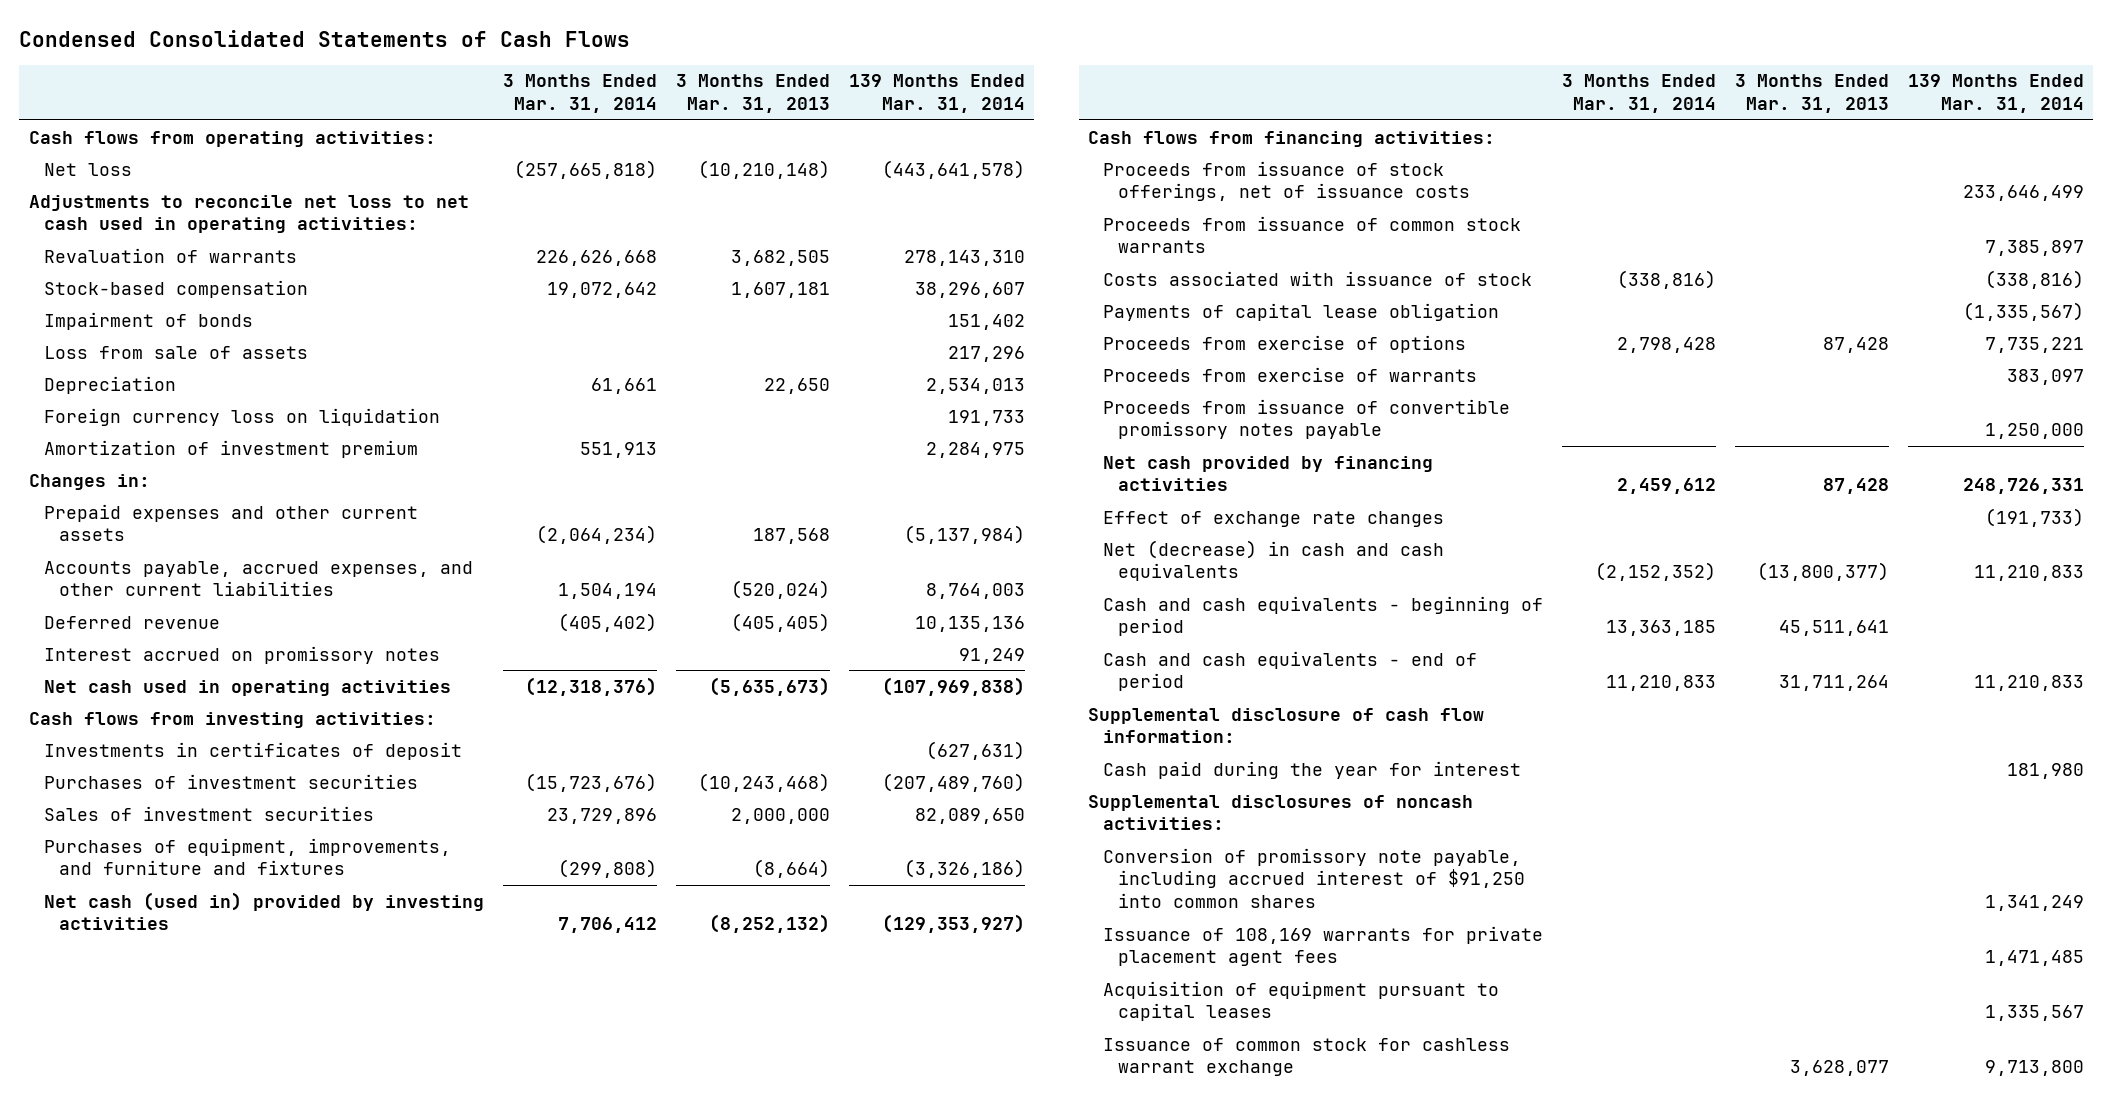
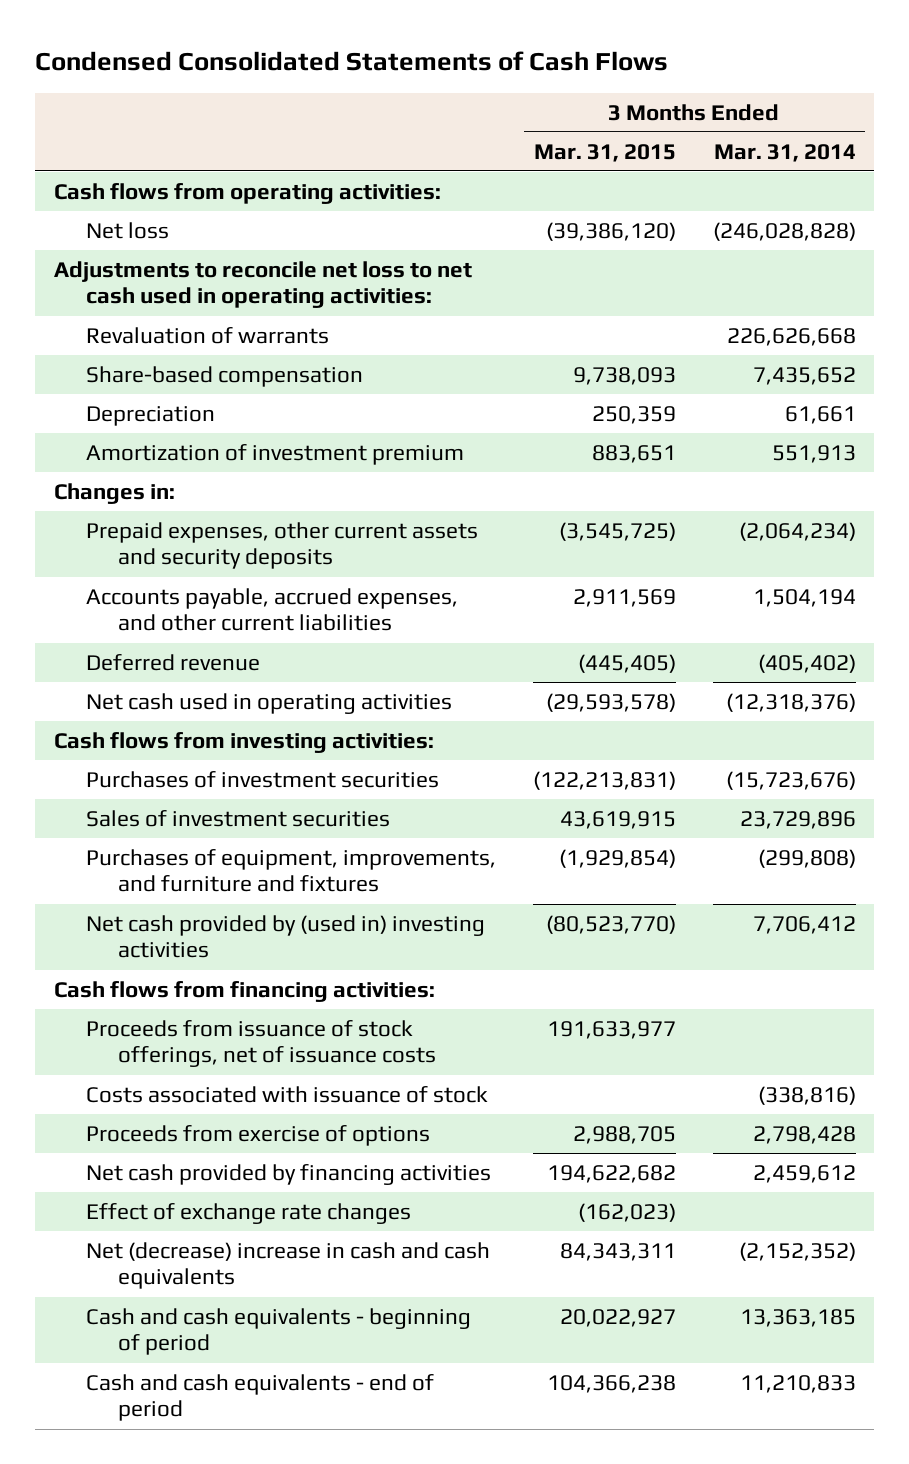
- | 3 Months Ended Mar. 31, 2014 | 3 Months Ended Mar. 31, 2013 | 139 Months Ended Mar. 31, 2014
+ | 3 Months Ended Mar. 31, 2015 | 3 Months Ended Mar. 31, 2014
- Net loss | (257,665,818) | (10,210,148) | (443,641,578)
+ Net loss | (39,386,120) | (246,028,828)
- Stock-based compensation | 19,072,642 | 1,607,181 | 38,296,607
- Impairment of bonds | | | 151,402
- Loss from sale of assets | | | 217,296
+ Share-based compensation | 9,738,093 | 7,435,652
- Foreign currency loss on liquidation | | | 191,733
- Prepaid expenses and other current assets | (2,064,234) | 187,568 | (5,137,984)
+ Prepaid expenses, other current assets and security deposits | (3,545,725) | (2,064,234)
- Interest accrued on promissory notes | | | 91,249
- Investments in certificates of deposit | | | (627,631)
- Net cash (used in) provided by investing activities | 7,706,412 | (8,252,132) | (129,353,927)
+ Net cash provided by (used in) investing activities | (80,523,770) | 7,706,412
- Proceeds from issuance of common stock warrants | | | 7,385,897
- Payments of capital lease obligation | | | (1,335,567)
- Proceeds from exercise of warrants | | | 383,097
- Proceeds from issuance of convertible promissory notes payable | | | 1,250,000
- Net (decrease) in cash and cash equivalents | (2,152,352) | (13,800,377) | 11,210,833
+ Net (decrease) increase in cash and cash equivalents | 84,343,311 | (2,152,352)
- Supplemental disclosure of cash flow information:
- Cash paid during the year for interest | | | 181,980
- Supplemental disclosures of noncash activities:
- Conversion of promissory note payable, including accrued interest of $91,250 into common shares | | | 1,341,249
- Issuance of 108,169 warrants for private placement agent fees | | | 1,471,485
- Acquisition of equipment pursuant to capital leases | | | 1,335,567
- Issuance of common stock for cashless warrant exchange | | 3,628,077 | 9,713,800

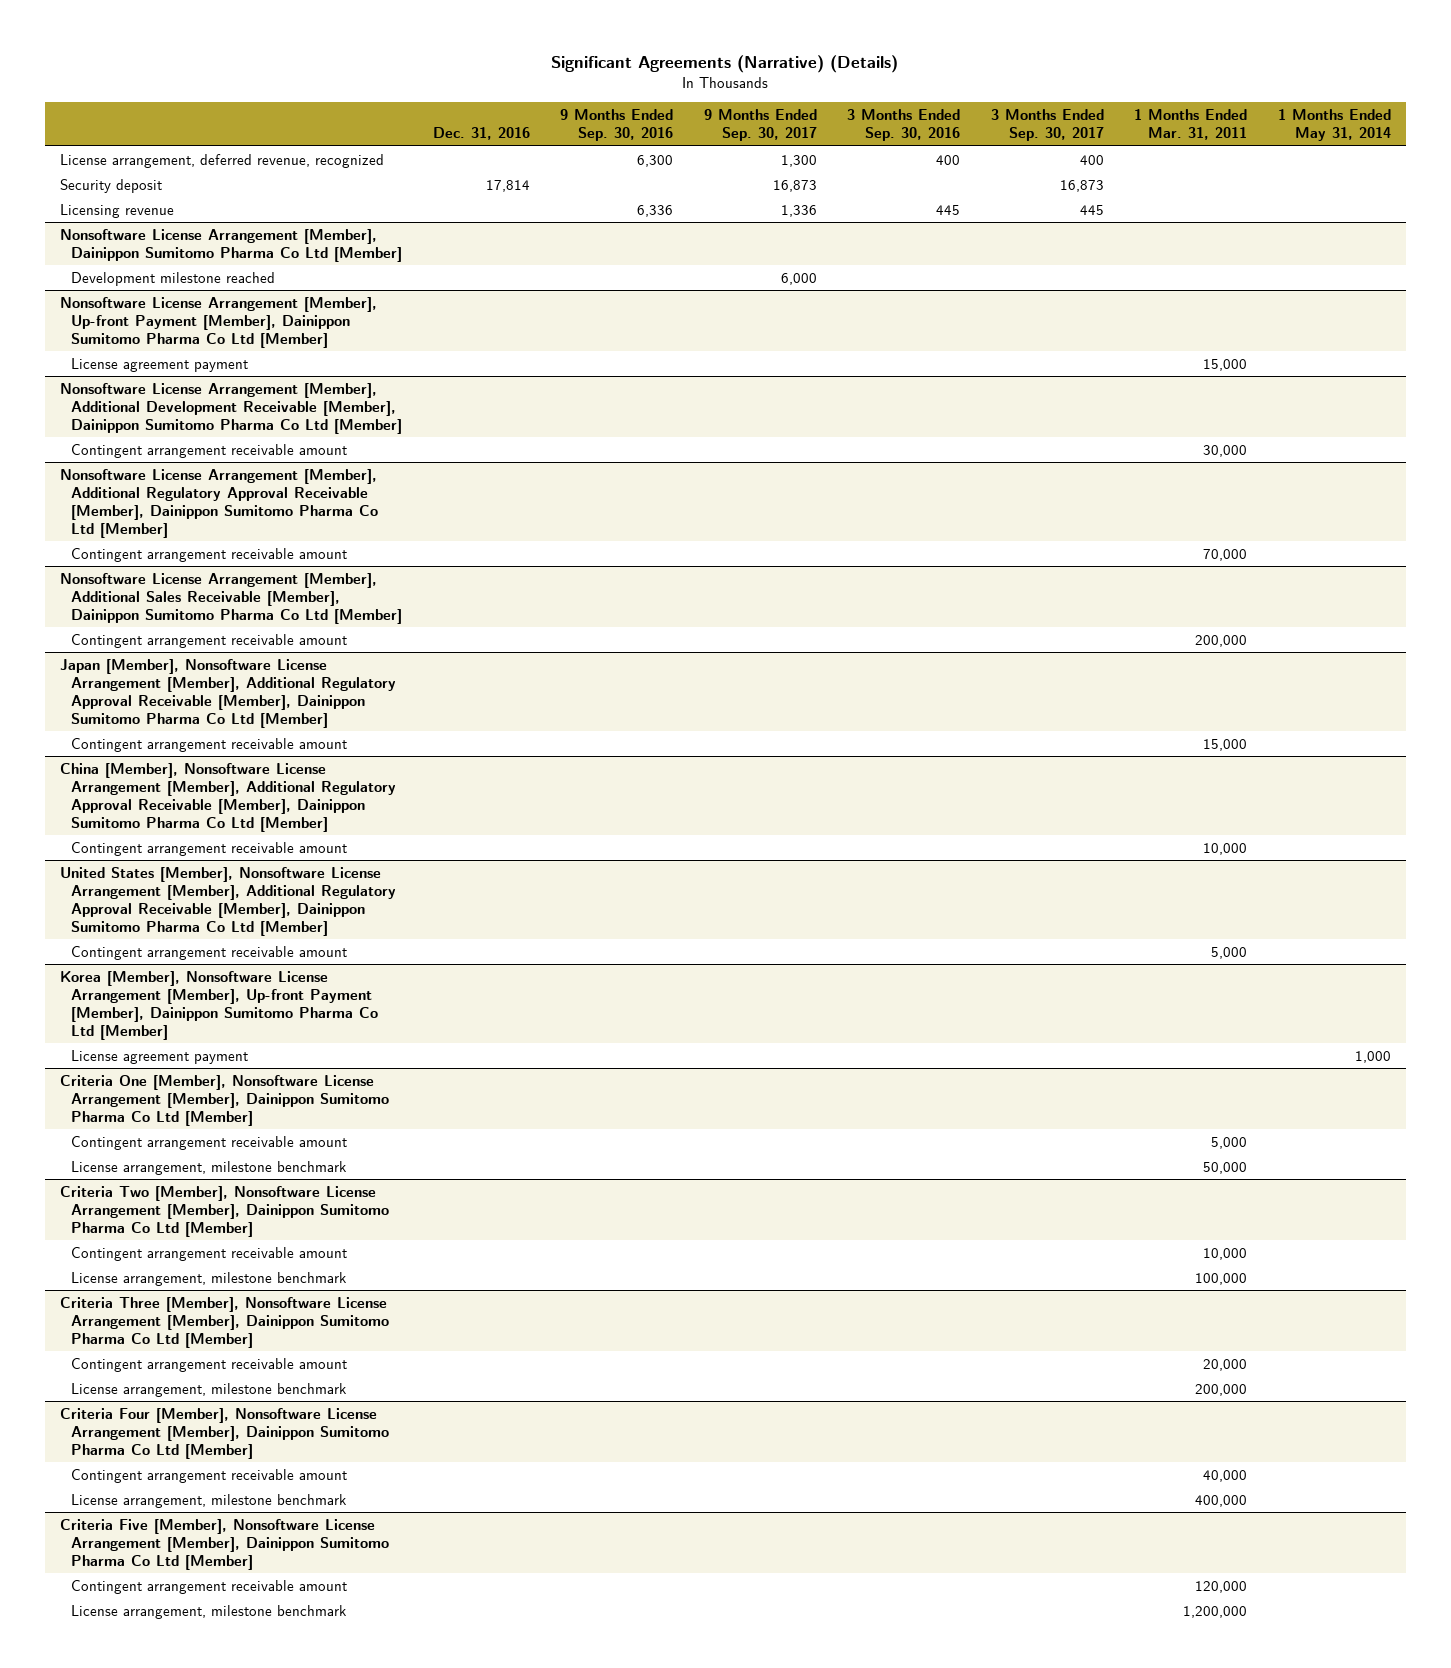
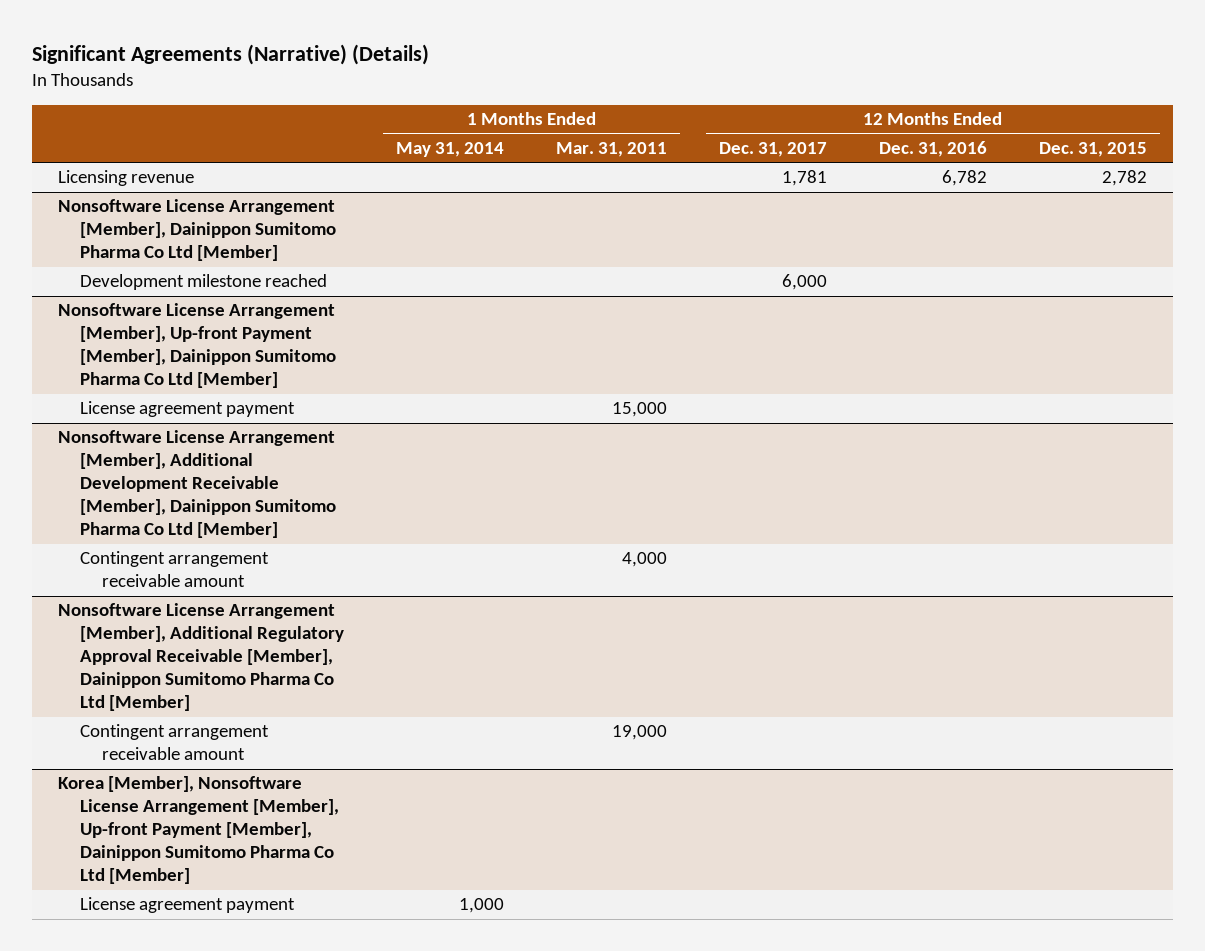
- | Dec. 31, 2016 | 9 Months Ended Sep. 30, 2016 | 9 Months Ended Sep. 30, 2017 | 3 Months Ended Sep. 30, 2016 | 3 Months Ended Sep. 30, 2017 | 1 Months Ended Mar. 31, 2011 | 1 Months Ended May 31, 2014
+ | 1 Months Ended May 31, 2014 | 1 Months Ended Mar. 31, 2011 | 12 Months Ended Dec. 31, 2017 | 12 Months Ended Dec. 31, 2016 | 12 Months Ended Dec. 31, 2015
- License arrangement, deferred revenue, recognized | | 6,300 | 1,300 | 400 | 400 | |
- Security deposit | 17,814 | | 16,873 | | 16,873 | |
@ Nonsoftware License Arrangement [Member], Additional Development Receivable [Member], Dainippon Sumitomo Pharma Co Ltd [Member]
- Contingent arrangement receivable amount | | | | | | 30,000 |
+ Contingent arrangement receivable amount | | 4,000 | | |
@ Nonsoftware License Arrangement [Member], Additional Regulatory Approval Receivable [Member], Dainippon Sumitomo Pharma Co Ltd [Member]
- Contingent arrangement receivable amount | | | | | | 70,000 |
- Nonsoftware License Arrangement [Member], Additional Sales Receivable [Member], Dainippon Sumitomo Pharma Co Ltd [Member]
- Contingent arrangement receivable amount | | | | | | 200,000 |
- Japan [Member], Nonsoftware License Arrangement [Member], Additional Regulatory Approval Receivable [Member], Dainippon Sumitomo Pharma Co Ltd [Member]
- Contingent arrangement receivable amount | | | | | | 15,000 |
- China [Member], Nonsoftware License Arrangement [Member], Additional Regulatory Approval Receivable [Member], Dainippon Sumitomo Pharma Co Ltd [Member]
- Contingent arrangement receivable amount | | | | | | 10,000 |
- United States [Member], Nonsoftware License Arrangement [Member], Additional Regulatory Approval Receivable [Member], Dainippon Sumitomo Pharma Co Ltd [Member]
- Contingent arrangement receivable amount | | | | | | 5,000 |
@ Nonsoftware License Arrangement [Member], Additional Regulatory Approval Receivable [Member], Dainippon Sumitomo Pharma Co Ltd [Member]
+ Contingent arrangement receivable amount | | 19,000 | | |
- Criteria One [Member], Nonsoftware License Arrangement [Member], Dainippon Sumitomo Pharma Co Ltd [Member]
- Contingent arrangement receivable amount | | | | | | 5,000 |
- License arrangement, milestone benchmark | | | | | | 50,000 |
- Criteria Two [Member], Nonsoftware License Arrangement [Member], Dainippon Sumitomo Pharma Co Ltd [Member]
- Contingent arrangement receivable amount | | | | | | 10,000 |
- License arrangement, milestone benchmark | | | | | | 100,000 |
- Criteria Three [Member], Nonsoftware License Arrangement [Member], Dainippon Sumitomo Pharma Co Ltd [Member]
- Contingent arrangement receivable amount | | | | | | 20,000 |
- License arrangement, milestone benchmark | | | | | | 200,000 |
- Criteria Four [Member], Nonsoftware License Arrangement [Member], Dainippon Sumitomo Pharma Co Ltd [Member]
- Contingent arrangement receivable amount | | | | | | 40,000 |
- License arrangement, milestone benchmark | | | | | | 400,000 |
- Criteria Five [Member], Nonsoftware License Arrangement [Member], Dainippon Sumitomo Pharma Co Ltd [Member]
- Contingent arrangement receivable amount | | | | | | 120,000 |
- License arrangement, milestone benchmark | | | | | | 1,200,000 |

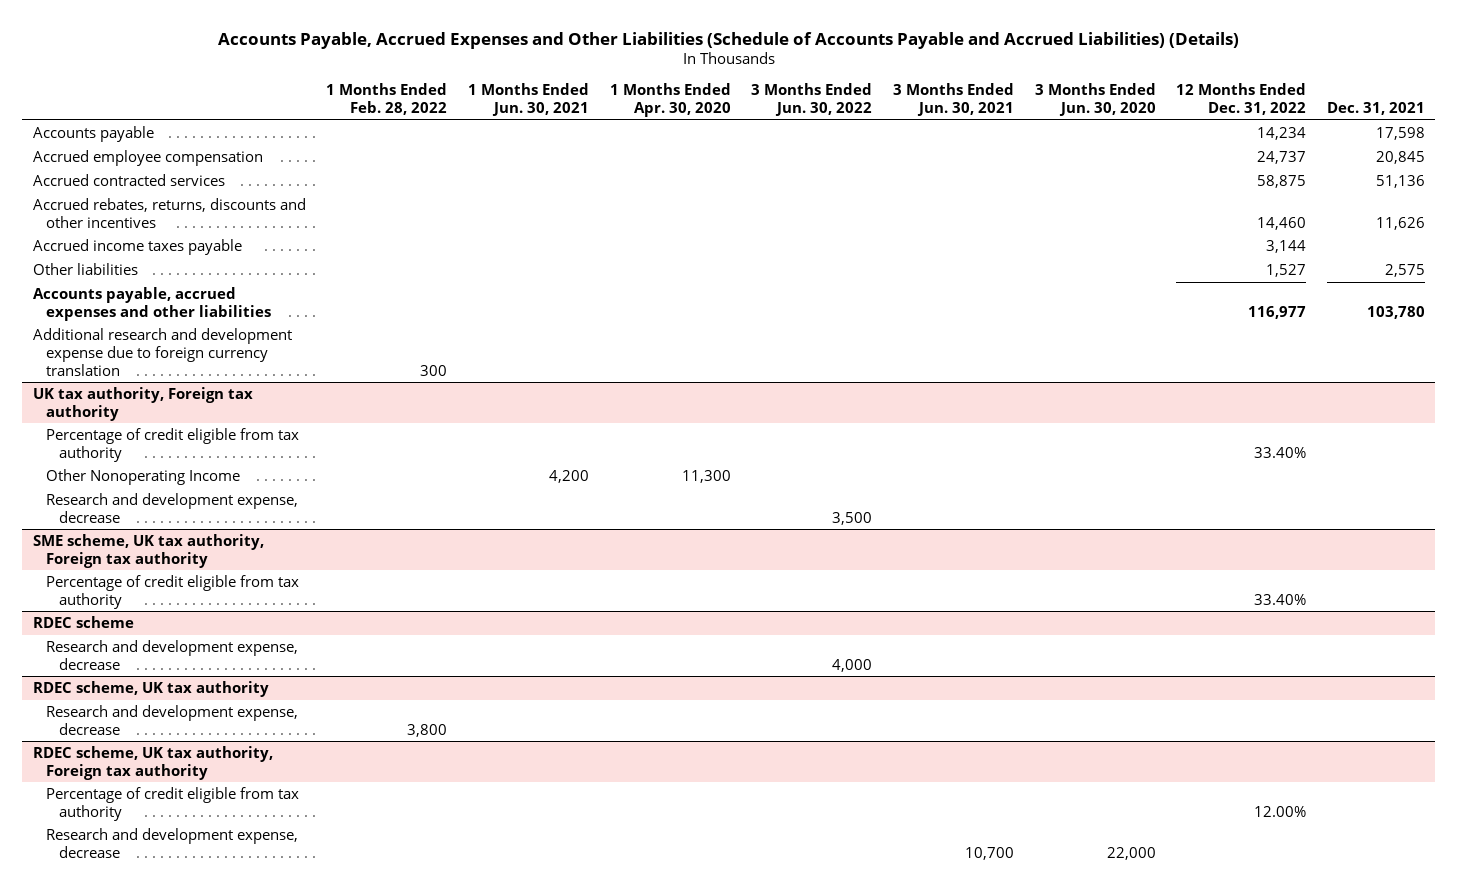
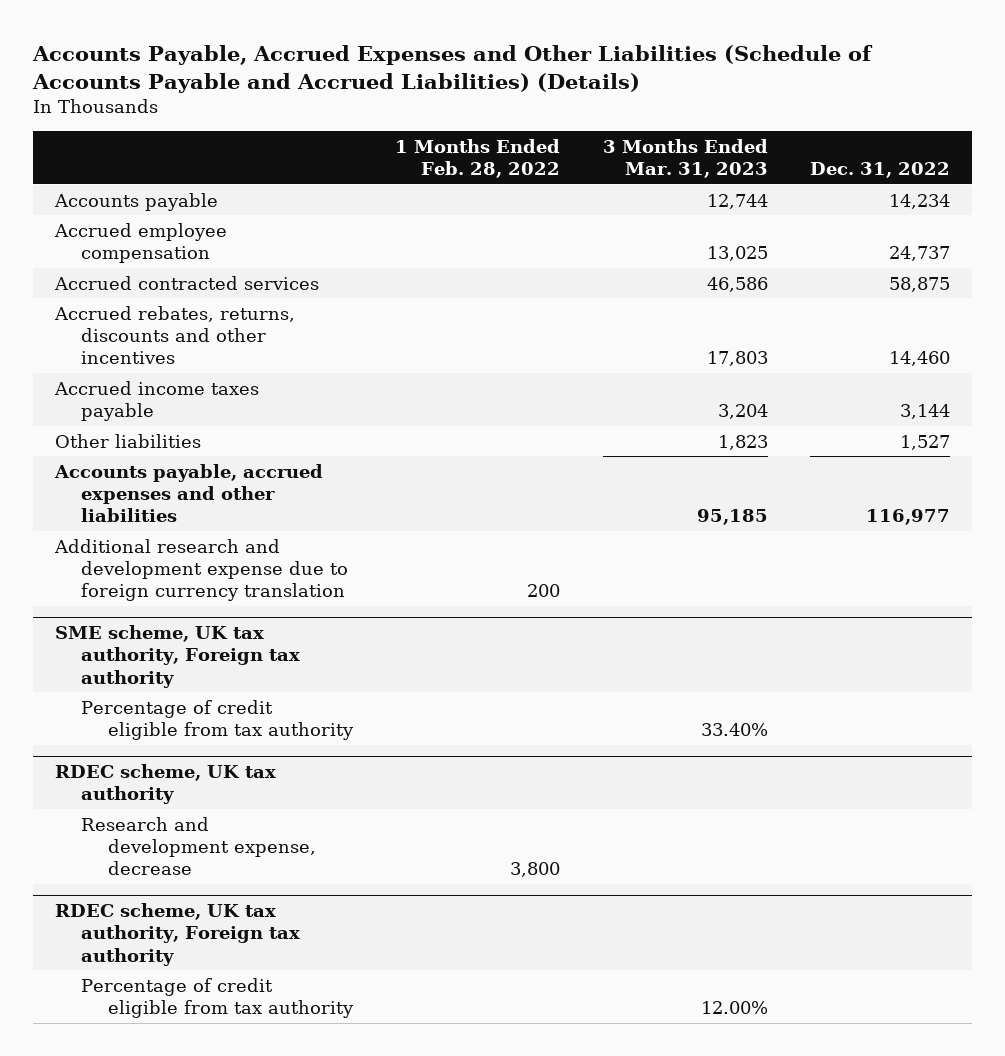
- | 1 Months Ended Feb. 28, 2022 | 1 Months Ended Jun. 30, 2021 | 1 Months Ended Apr. 30, 2020 | 3 Months Ended Jun. 30, 2022 | 3 Months Ended Jun. 30, 2021 | 3 Months Ended Jun. 30, 2020 | 12 Months Ended Dec. 31, 2022 | Dec. 31, 2021
+ | 1 Months Ended Feb. 28, 2022 | 3 Months Ended Mar. 31, 2023 | Dec. 31, 2022
- Additional research and development expense due to foreign currency translation | 300 | | | | | | |
- UK tax authority, Foreign tax authority
- Percentage of credit eligible from tax authority | | | | | | | 33.40% |
- Other Nonoperating Income | | 4,200 | 11,300 | | | | |
- Research and development expense, decrease | | | | 3,500 | | | |
+ Additional research and development expense due to foreign currency translation | 200 | |
- RDEC scheme
- Research and development expense, decrease | | | | 4,000 | | | |
@ RDEC scheme, UK tax authority, Foreign tax authority
- Research and development expense, decrease | | | | | 10,700 | 22,000 | |

